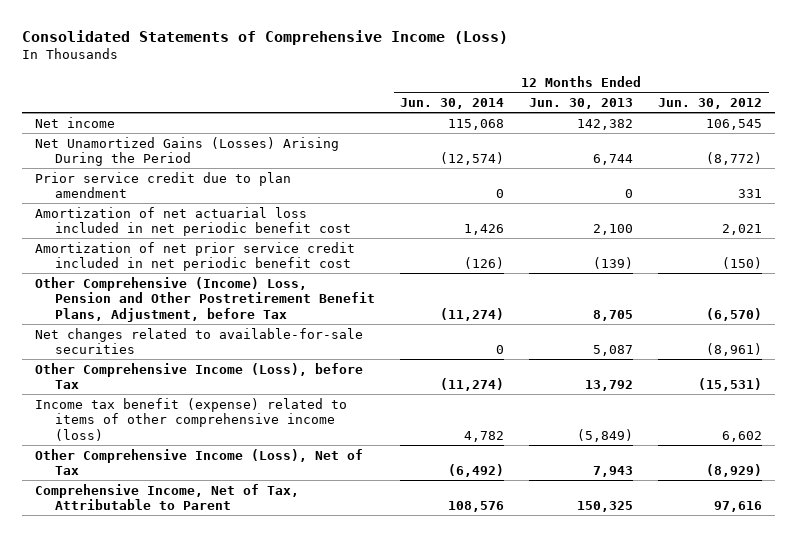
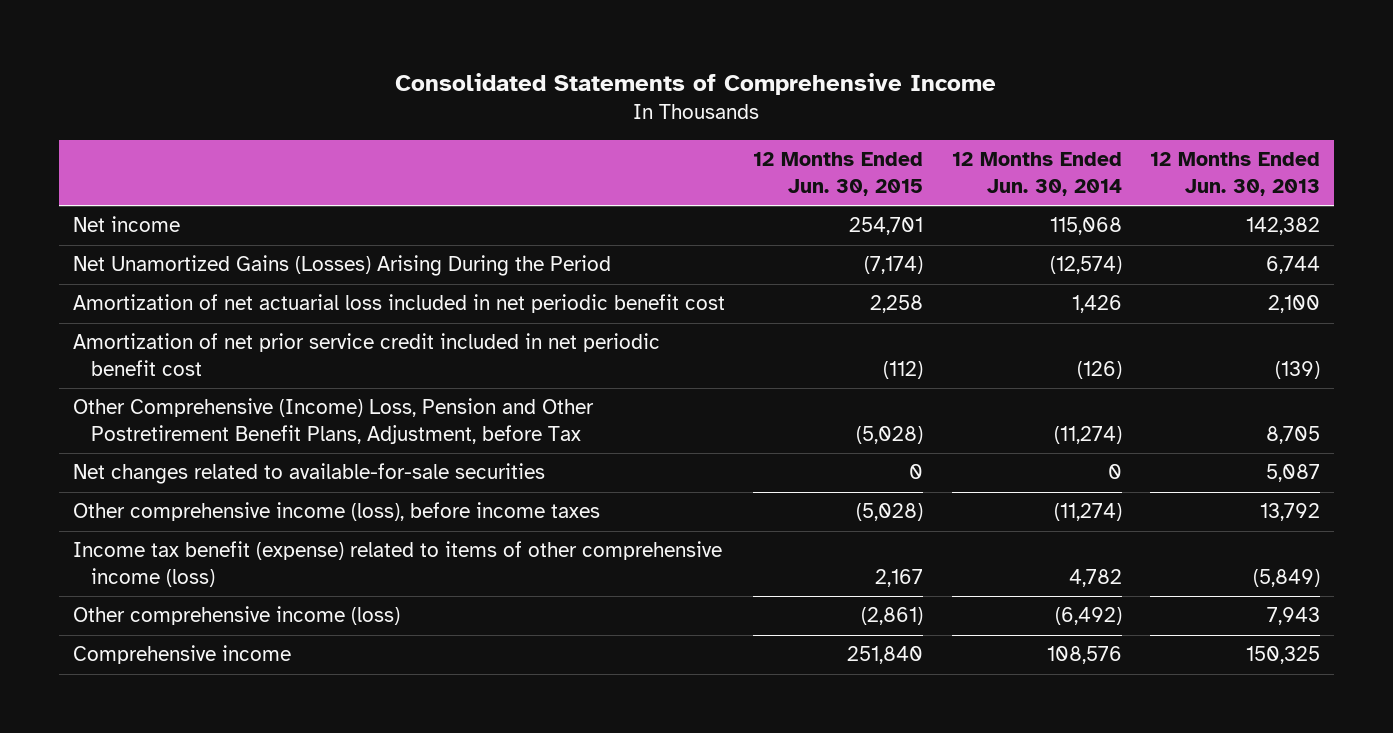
- Consolidated Statements of Comprehensive Income (Loss)
+ Consolidated Statements of Comprehensive Income
- | 12 Months Ended Jun. 30, 2014 | 12 Months Ended Jun. 30, 2013 | 12 Months Ended Jun. 30, 2012
+ | 12 Months Ended Jun. 30, 2015 | 12 Months Ended Jun. 30, 2014 | 12 Months Ended Jun. 30, 2013
- Prior service credit due to plan amendment | 0 | 0 | 331
- Other Comprehensive Income (Loss), before Tax | (11,274) | 13,792 | (15,531)
+ Other comprehensive income (loss), before income taxes | (5,028) | (11,274) | 13,792
- Other Comprehensive Income (Loss), Net of Tax | (6,492) | 7,943 | (8,929)
- Comprehensive Income, Net of Tax, Attributable to Parent | 108,576 | 150,325 | 97,616
+ Other comprehensive income (loss) | (2,861) | (6,492) | 7,943
+ Comprehensive income | 251,840 | 108,576 | 150,325

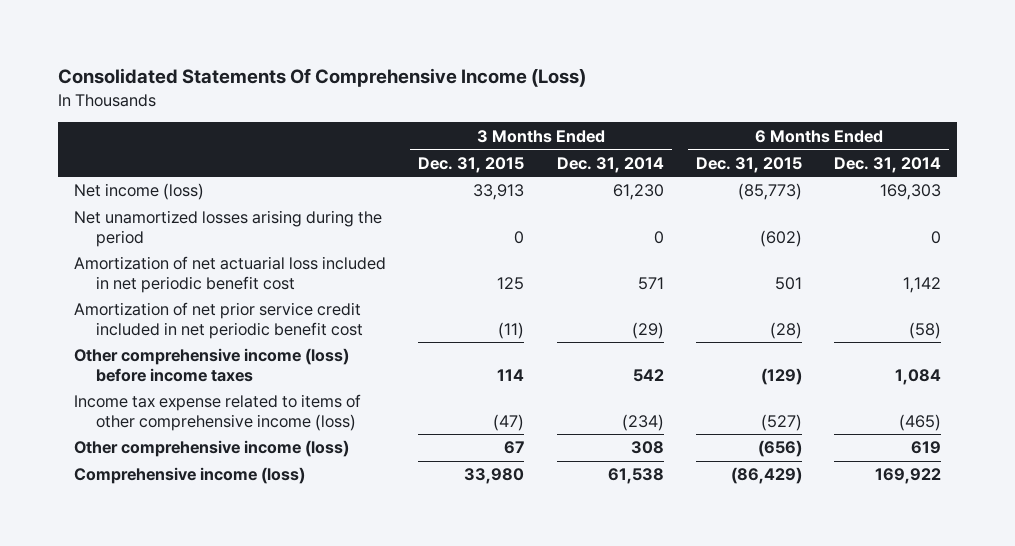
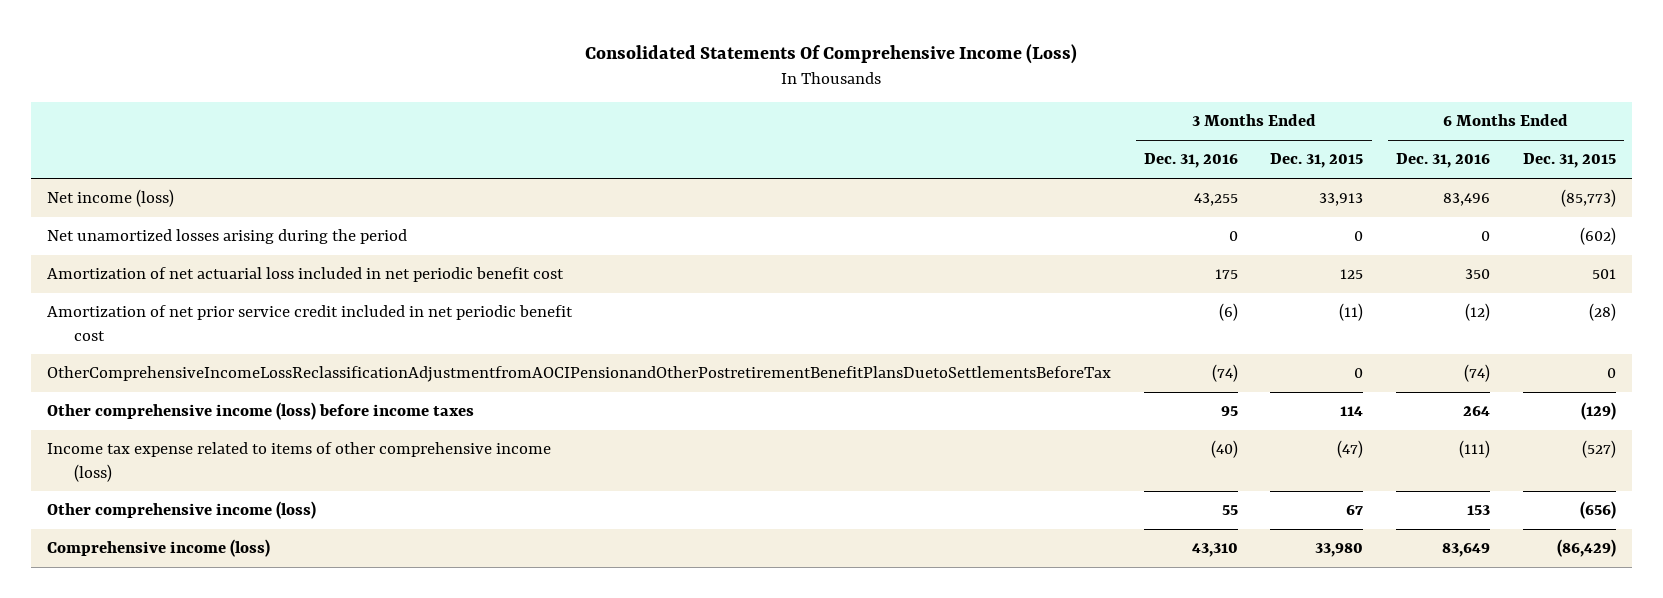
- | 3 Months Ended Dec. 31, 2015 | 3 Months Ended Dec. 31, 2014 | 6 Months Ended Dec. 31, 2015 | 6 Months Ended Dec. 31, 2014
+ | 3 Months Ended Dec. 31, 2016 | 3 Months Ended Dec. 31, 2015 | 6 Months Ended Dec. 31, 2016 | 6 Months Ended Dec. 31, 2015
+ OtherComprehensiveIncomeLossReclassificationAdjustmentfromAOCIPensionandOtherPostretirementBenefitPlansDuetoSettlementsBeforeTax | (74) | 0 | (74) | 0

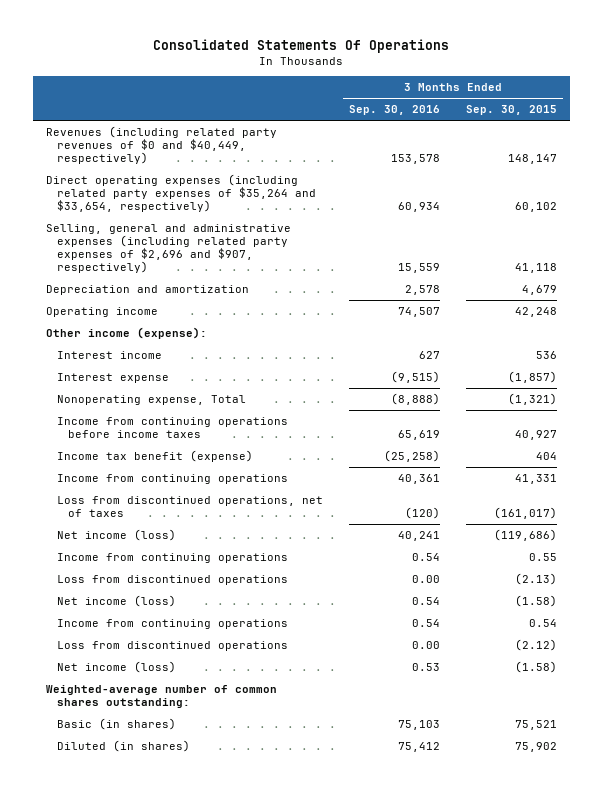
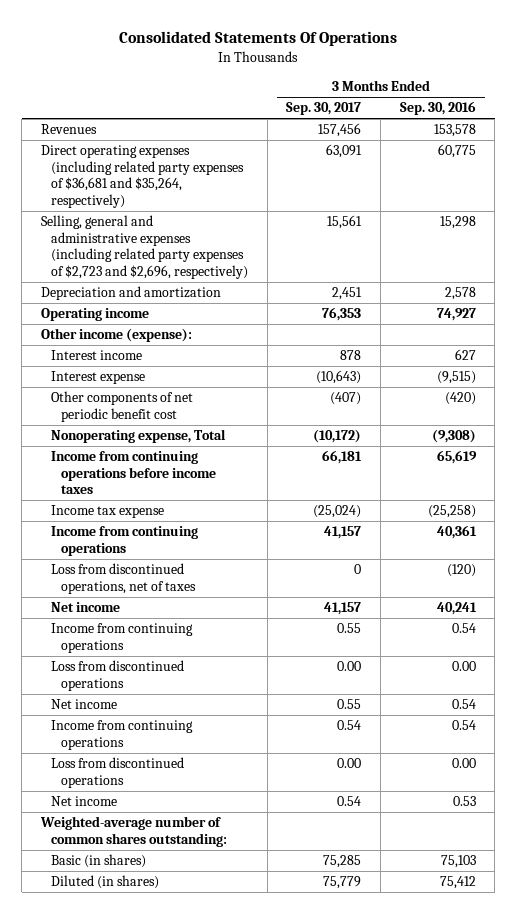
- | 3 Months Ended Sep. 30, 2016 | 3 Months Ended Sep. 30, 2015
+ | 3 Months Ended Sep. 30, 2017 | 3 Months Ended Sep. 30, 2016
- Revenues (including related party revenues of $0 and $40,449, respectively) | 153,578 | 148,147
- Direct operating expenses (including related party expenses of $35,264 and $33,654, respectively) | 60,934 | 60,102
- Selling, general and administrative expenses (including related party expenses of $2,696 and $907, respectively) | 15,559 | 41,118
+ Revenues | 157,456 | 153,578
+ Direct operating expenses (including related party expenses of $36,681 and $35,264, respectively) | 63,091 | 60,775
+ Selling, general and administrative expenses (including related party expenses of $2,723 and $2,696, respectively) | 15,561 | 15,298
- Operating income | 74,507 | 42,248
+ Operating income | 76,353 | 74,927
- Nonoperating expense, Total | (8,888) | (1,321)
+ Other components of net periodic benefit cost | (407) | (420)
+ Nonoperating expense, Total | (10,172) | (9,308)
- Income tax benefit (expense) | (25,258) | 404
+ Income tax expense | (25,024) | (25,258)
- Net income (loss) | 40,241 | (119,686)
+ Net income | 41,157 | 40,241
- Net income (loss) | 0.54 | (1.58)
+ Net income | 0.55 | 0.54
- Net income (loss) | 0.53 | (1.58)
+ Net income | 0.54 | 0.53

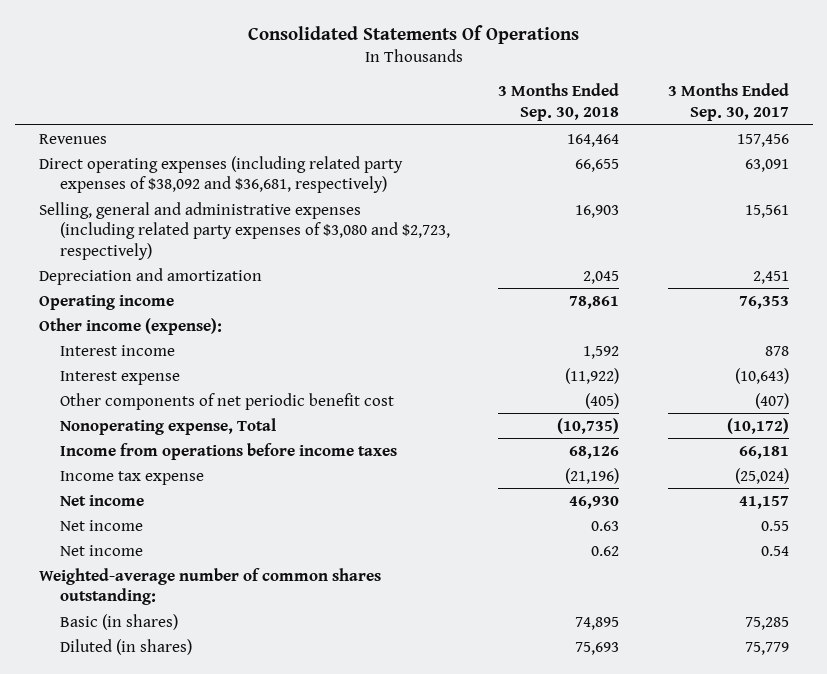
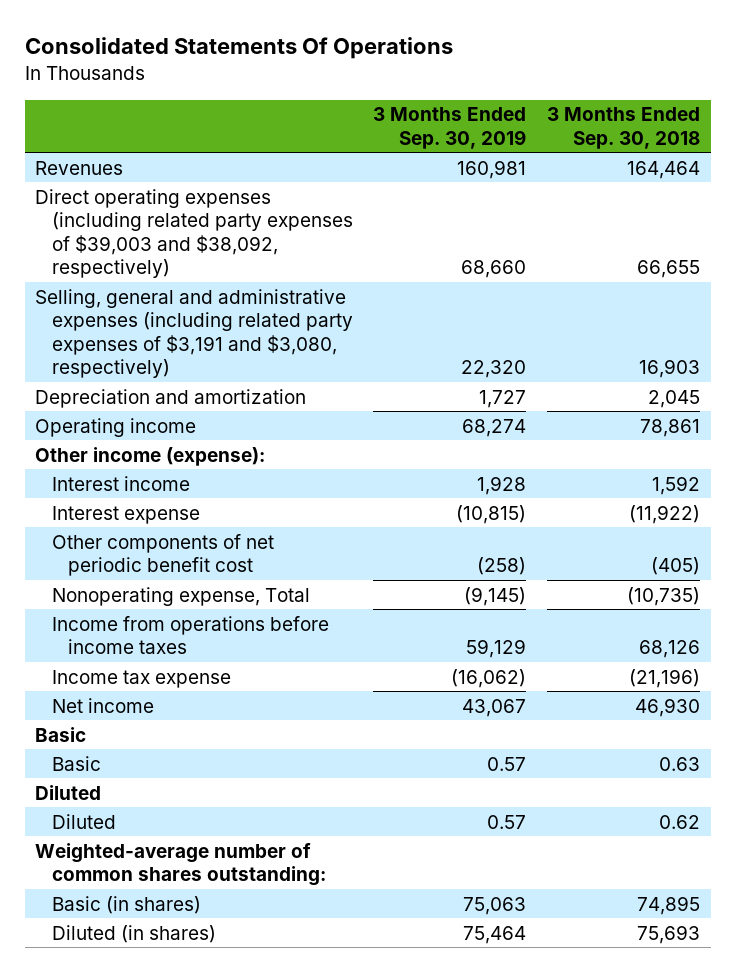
- | 3 Months Ended Sep. 30, 2018 | 3 Months Ended Sep. 30, 2017
+ | 3 Months Ended Sep. 30, 2019 | 3 Months Ended Sep. 30, 2018
- Direct operating expenses (including related party expenses of $38,092 and $36,681, respectively) | 66,655 | 63,091
- Selling, general and administrative expenses (including related party expenses of $3,080 and $2,723, respectively) | 16,903 | 15,561
+ Direct operating expenses (including related party expenses of $39,003 and $38,092, respectively) | 68,660 | 66,655
+ Selling, general and administrative expenses (including related party expenses of $3,191 and $3,080, respectively) | 22,320 | 16,903
- Net income | 0.63 | 0.55
- Net income | 0.62 | 0.54
+ Basic
+ Basic | 0.57 | 0.63
+ Diluted
+ Diluted | 0.57 | 0.62

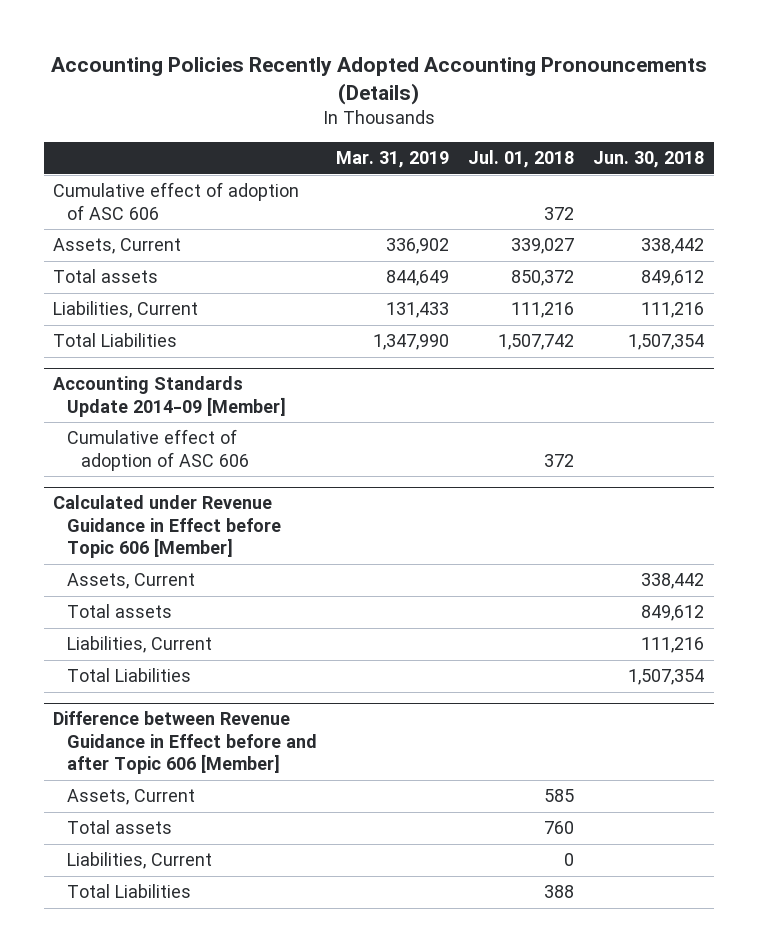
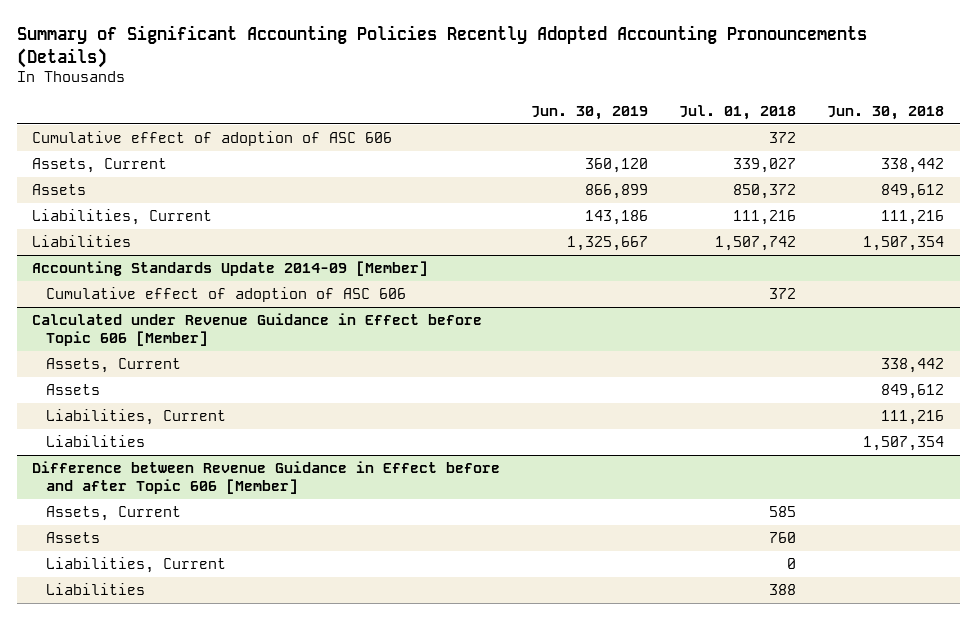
- Accounting Policies Recently Adopted Accounting Pronouncements (Details)
+ Summary of Significant Accounting Policies Recently Adopted Accounting Pronouncements (Details)
- | Mar. 31, 2019 | Jul. 01, 2018 | Jun. 30, 2018
+ | Jun. 30, 2019 | Jul. 01, 2018 | Jun. 30, 2018
- Total assets | 844,649 | 850,372 | 849,612
+ Assets | 866,899 | 850,372 | 849,612
- Total Liabilities | 1,347,990 | 1,507,742 | 1,507,354
+ Liabilities | 1,325,667 | 1,507,742 | 1,507,354
@ Calculated under Revenue Guidance in Effect before Topic 606 [Member]
- Total assets | | | 849,612
+ Assets | | | 849,612
- Total Liabilities | | | 1,507,354
+ Liabilities | | | 1,507,354
@ Difference between Revenue Guidance in Effect before and after Topic 606 [Member]
- Total assets | | 760 |
+ Assets | | 760 |
- Total Liabilities | | 388 |
+ Liabilities | | 388 |

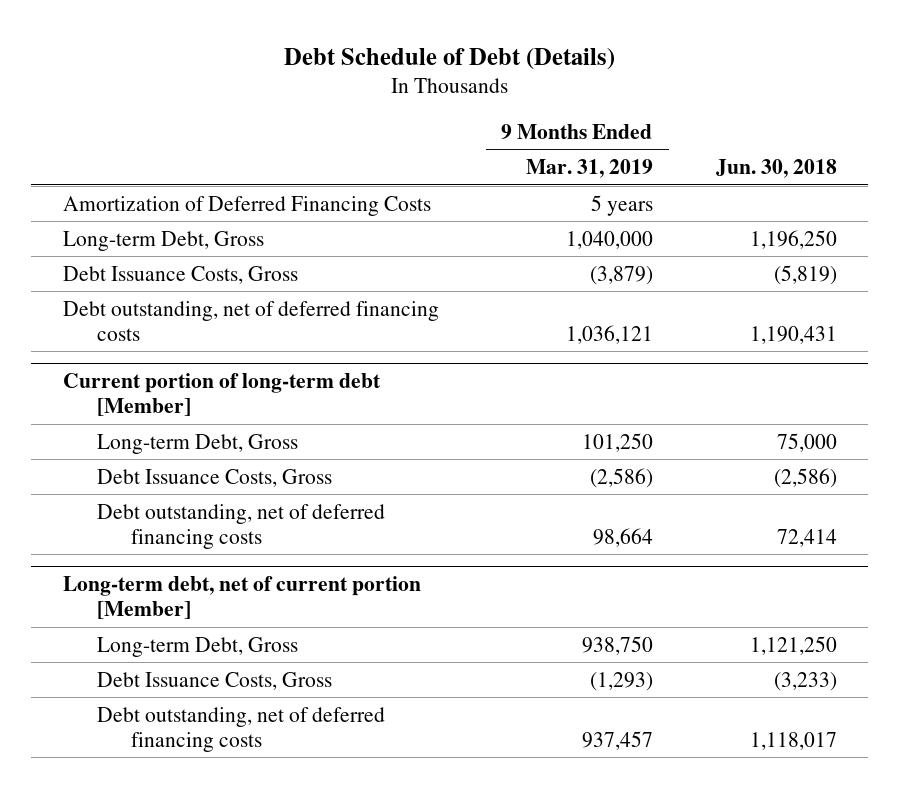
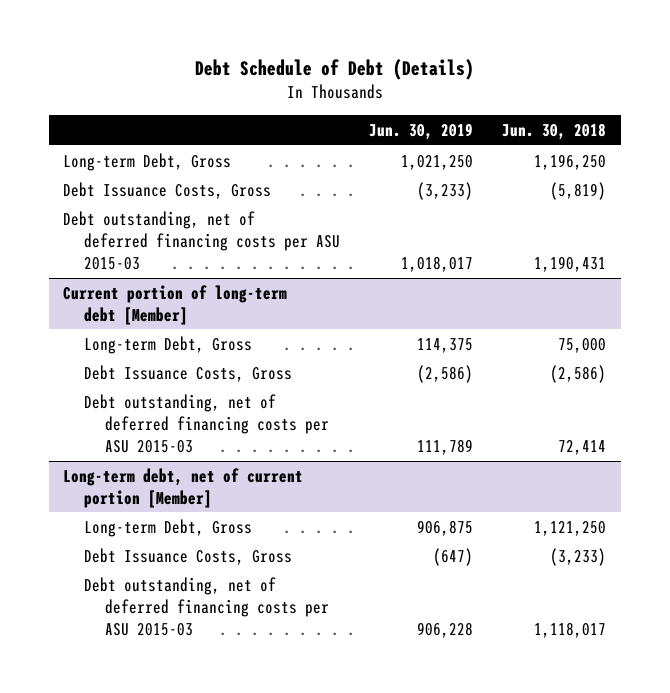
- | 9 Months Ended Mar. 31, 2019 | Jun. 30, 2018
+ | Jun. 30, 2019 | Jun. 30, 2018
- Amortization of Deferred Financing Costs | 5 years |
- Debt outstanding, net of deferred financing costs | 1,036,121 | 1,190,431
+ Debt outstanding, net of deferred financing costs per ASU 2015-03 | 1,018,017 | 1,190,431
@ Current portion of long-term debt [Member]
- Debt outstanding, net of deferred financing costs | 98,664 | 72,414
+ Debt outstanding, net of deferred financing costs per ASU 2015-03 | 111,789 | 72,414
@ Long-term debt, net of current portion [Member]
- Debt outstanding, net of deferred financing costs | 937,457 | 1,118,017
+ Debt outstanding, net of deferred financing costs per ASU 2015-03 | 906,228 | 1,118,017

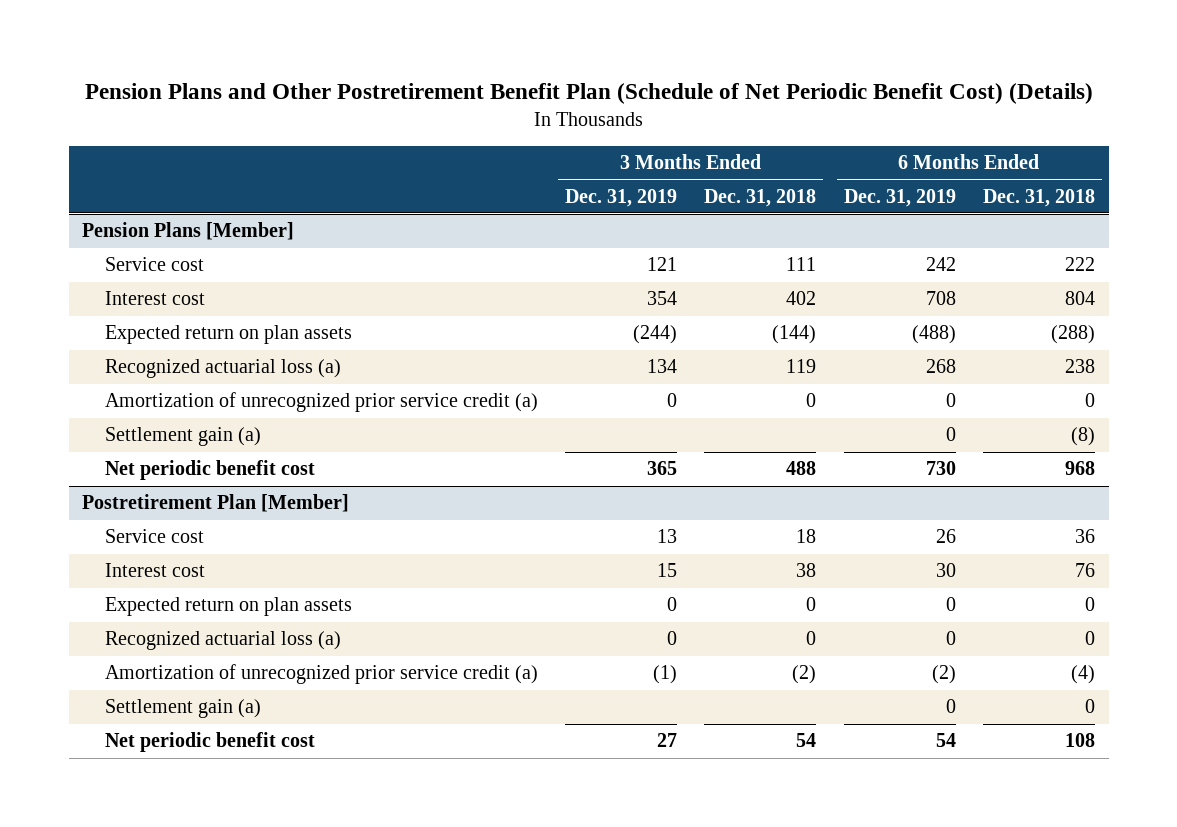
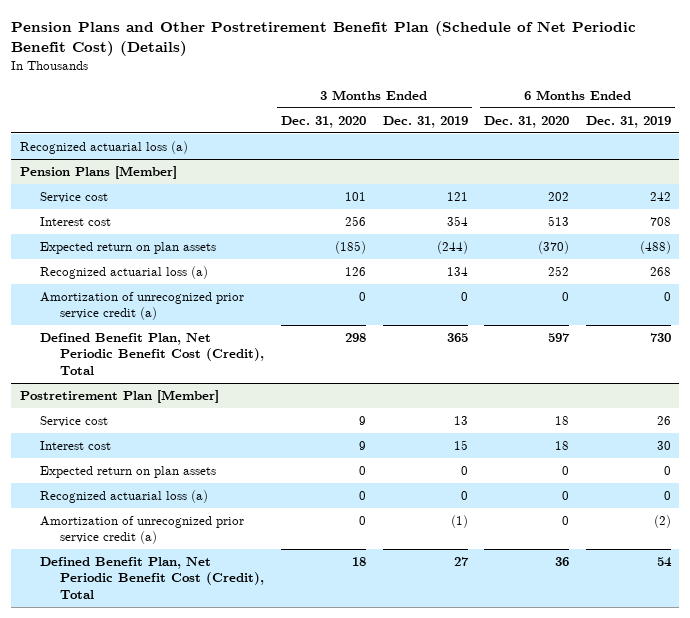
- | 3 Months Ended Dec. 31, 2019 | 3 Months Ended Dec. 31, 2018 | 6 Months Ended Dec. 31, 2019 | 6 Months Ended Dec. 31, 2018
+ | 3 Months Ended Dec. 31, 2020 | 3 Months Ended Dec. 31, 2019 | 6 Months Ended Dec. 31, 2020 | 6 Months Ended Dec. 31, 2019
+ Recognized actuarial loss (a)
@ Pension Plans [Member]
- Settlement gain (a) | | | 0 | (8)
- Net periodic benefit cost | 365 | 488 | 730 | 968
+ Defined Benefit Plan, Net Periodic Benefit Cost (Credit), Total | 298 | 365 | 597 | 730
@ Postretirement Plan [Member]
- Settlement gain (a) | | | 0 | 0
- Net periodic benefit cost | 27 | 54 | 54 | 108
+ Defined Benefit Plan, Net Periodic Benefit Cost (Credit), Total | 18 | 27 | 36 | 54

